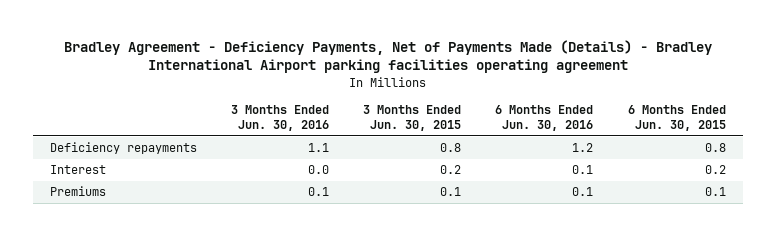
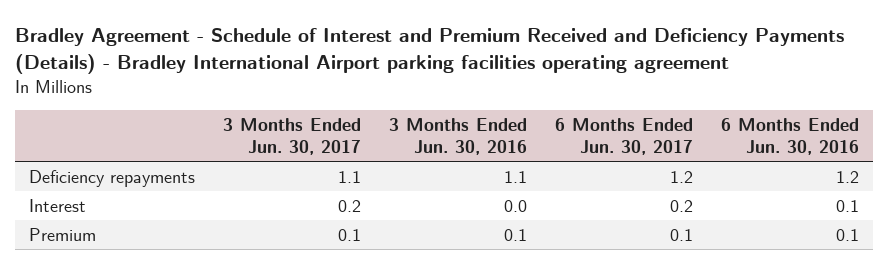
- Bradley Agreement - Deficiency Payments, Net of Payments Made (Details) - Bradley International Airport parking facilities operating agreement
+ Bradley Agreement - Schedule of Interest and Premium Received and Deficiency Payments (Details) - Bradley International Airport parking facilities operating agreement
- | 3 Months Ended Jun. 30, 2016 | 3 Months Ended Jun. 30, 2015 | 6 Months Ended Jun. 30, 2016 | 6 Months Ended Jun. 30, 2015
+ | 3 Months Ended Jun. 30, 2017 | 3 Months Ended Jun. 30, 2016 | 6 Months Ended Jun. 30, 2017 | 6 Months Ended Jun. 30, 2016
- Premiums | 0.1 | 0.1 | 0.1 | 0.1
+ Premium | 0.1 | 0.1 | 0.1 | 0.1

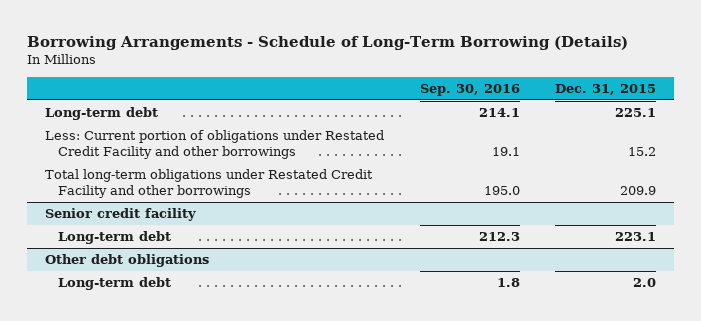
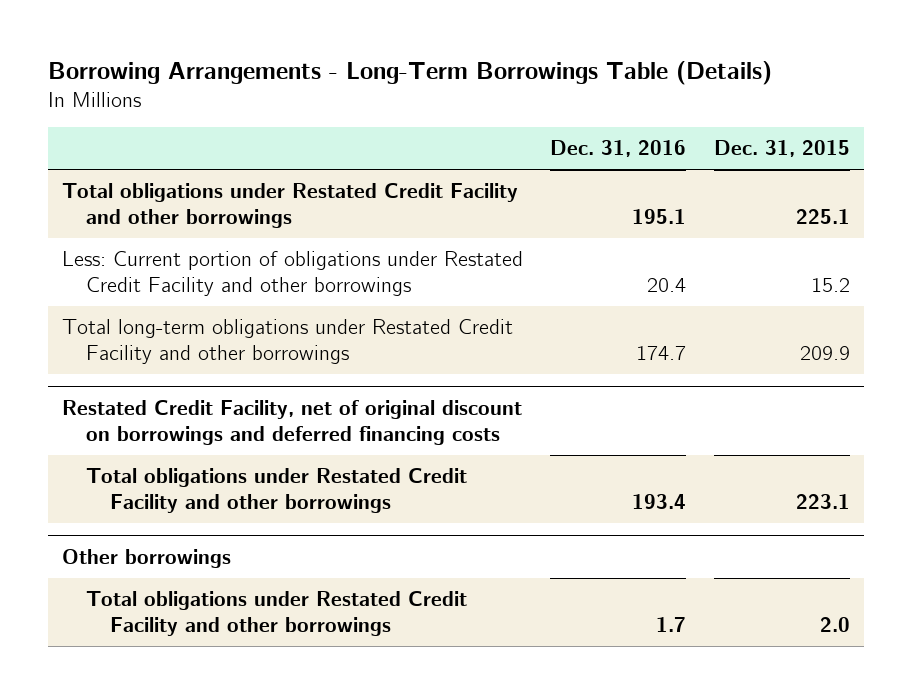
- Borrowing Arrangements - Schedule of Long-Term Borrowing (Details)
+ Borrowing Arrangements - Long-Term Borrowings Table (Details)
- | Sep. 30, 2016 | Dec. 31, 2015
+ | Dec. 31, 2016 | Dec. 31, 2015
- Long-term debt | 214.1 | 225.1
+ Total obligations under Restated Credit Facility and other borrowings | 195.1 | 225.1
- Senior credit facility
- Long-term debt | 212.3 | 223.1
- Other debt obligations
- Long-term debt | 1.8 | 2.0
+ Restated Credit Facility, net of original discount on borrowings and deferred financing costs
+ Total obligations under Restated Credit Facility and other borrowings | 193.4 | 223.1
+ Other borrowings
+ Total obligations under Restated Credit Facility and other borrowings | 1.7 | 2.0

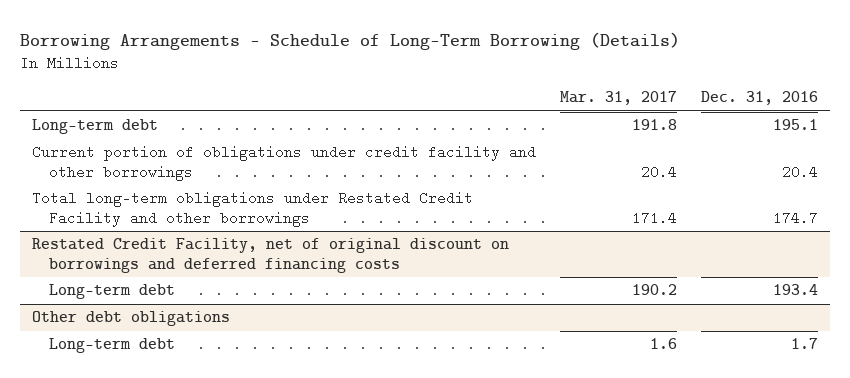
- Borrowing Arrangements - Long-Term Borrowings Table (Details)
+ Borrowing Arrangements - Schedule of Long-Term Borrowing (Details)
- | Dec. 31, 2016 | Dec. 31, 2015
+ | Mar. 31, 2017 | Dec. 31, 2016
- Total obligations under Restated Credit Facility and other borrowings | 195.1 | 225.1
- Less: Current portion of obligations under Restated Credit Facility and other borrowings | 20.4 | 15.2
+ Long-term debt | 191.8 | 195.1
+ Current portion of obligations under credit facility and other borrowings | 20.4 | 20.4
@ Restated Credit Facility, net of original discount on borrowings and deferred financing costs
- Total obligations under Restated Credit Facility and other borrowings | 193.4 | 223.1
- Other borrowings
- Total obligations under Restated Credit Facility and other borrowings | 1.7 | 2.0
@ Restated Credit Facility, net of original discount on borrowings and deferred financing costs
+ Long-term debt | 190.2 | 193.4
+ Other debt obligations
+ Long-term debt | 1.6 | 1.7

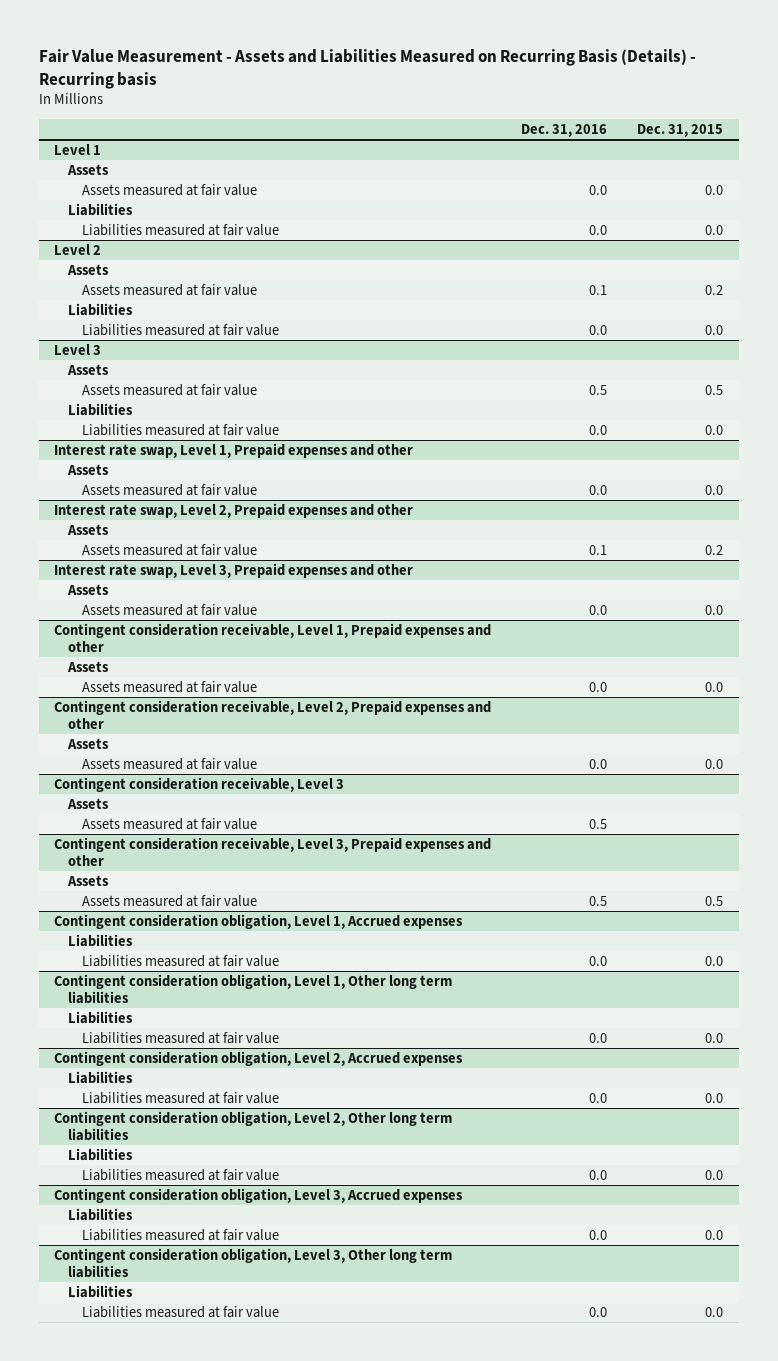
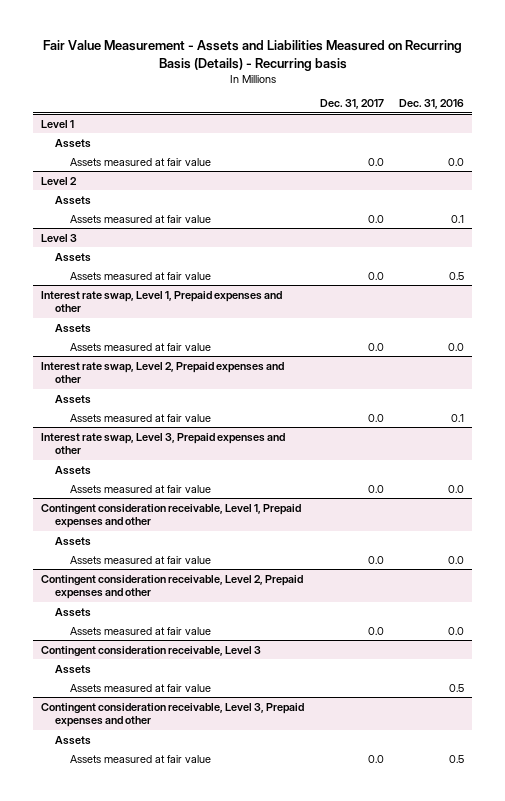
- | Dec. 31, 2016 | Dec. 31, 2015
+ | Dec. 31, 2017 | Dec. 31, 2016
@ Level 1
- Liabilities
- Liabilities measured at fair value | 0.0 | 0.0
@ Level 2
- Liabilities
- Liabilities measured at fair value | 0.0 | 0.0
@ Level 3
- Liabilities
- Liabilities measured at fair value | 0.0 | 0.0
- Contingent consideration obligation, Level 1, Accrued expenses
- Liabilities
- Liabilities measured at fair value | 0.0 | 0.0
- Contingent consideration obligation, Level 1, Other long term liabilities
- Liabilities
- Liabilities measured at fair value | 0.0 | 0.0
- Contingent consideration obligation, Level 2, Accrued expenses
- Liabilities
- Liabilities measured at fair value | 0.0 | 0.0
- Contingent consideration obligation, Level 2, Other long term liabilities
- Liabilities
- Liabilities measured at fair value | 0.0 | 0.0
- Contingent consideration obligation, Level 3, Accrued expenses
- Liabilities
- Liabilities measured at fair value | 0.0 | 0.0
- Contingent consideration obligation, Level 3, Other long term liabilities
- Liabilities
- Liabilities measured at fair value | 0.0 | 0.0

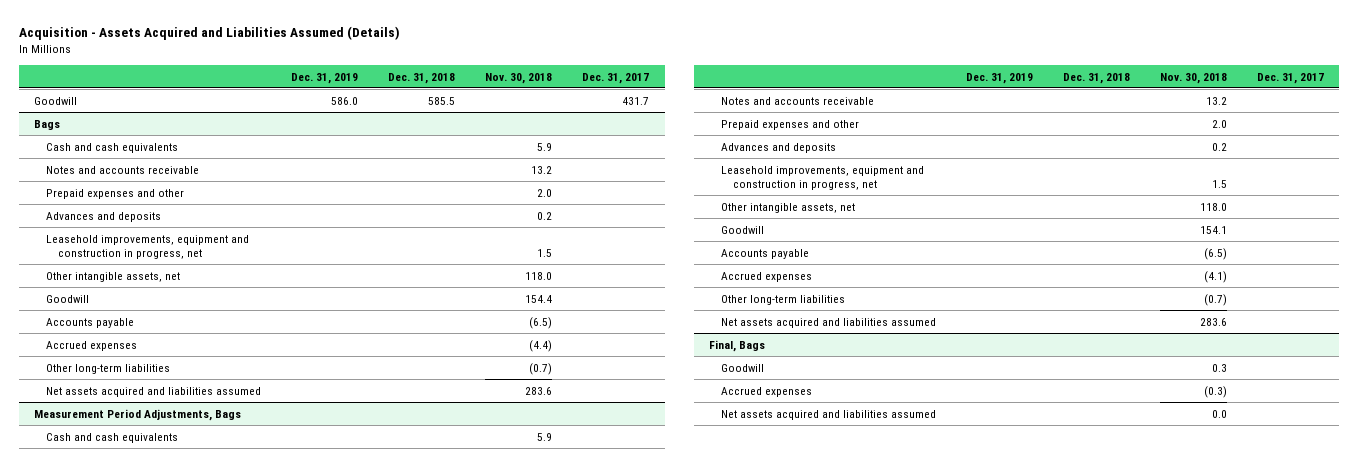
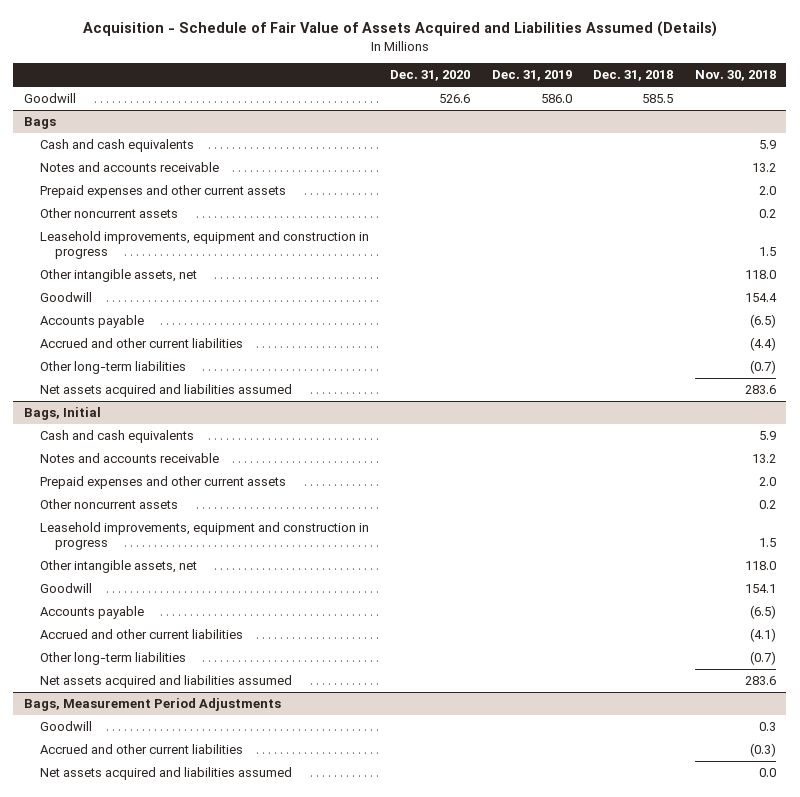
- Acquisition - Assets Acquired and Liabilities Assumed (Details)
+ Acquisition - Schedule of Fair Value of Assets Acquired and Liabilities Assumed (Details)
- | Dec. 31, 2019 | Dec. 31, 2018 | Nov. 30, 2018 | Dec. 31, 2017
+ | Dec. 31, 2020 | Dec. 31, 2019 | Dec. 31, 2018 | Nov. 30, 2018
@ Bags
- Prepaid expenses and other | | | 2.0 |
- Advances and deposits | | | 0.2 |
- Leasehold improvements, equipment and construction in progress, net | | | 1.5 |
+ Prepaid expenses and other current assets | | | | 2.0
+ Other noncurrent assets | | | | 0.2
+ Leasehold improvements, equipment and construction in progress | | | | 1.5
- Accrued expenses | | | (4.4) |
+ Accrued and other current liabilities | | | | (4.4)
- Measurement Period Adjustments, Bags
+ Bags, Initial
- Prepaid expenses and other | | | 2.0 |
- Advances and deposits | | | 0.2 |
- Leasehold improvements, equipment and construction in progress, net | | | 1.5 |
+ Prepaid expenses and other current assets | | | | 2.0
+ Other noncurrent assets | | | | 0.2
+ Leasehold improvements, equipment and construction in progress | | | | 1.5
- Accrued expenses | | | (4.1) |
+ Accrued and other current liabilities | | | | (4.1)
- Final, Bags
+ Bags, Measurement Period Adjustments
- Accrued expenses | | | (0.3) |
+ Accrued and other current liabilities | | | | (0.3)

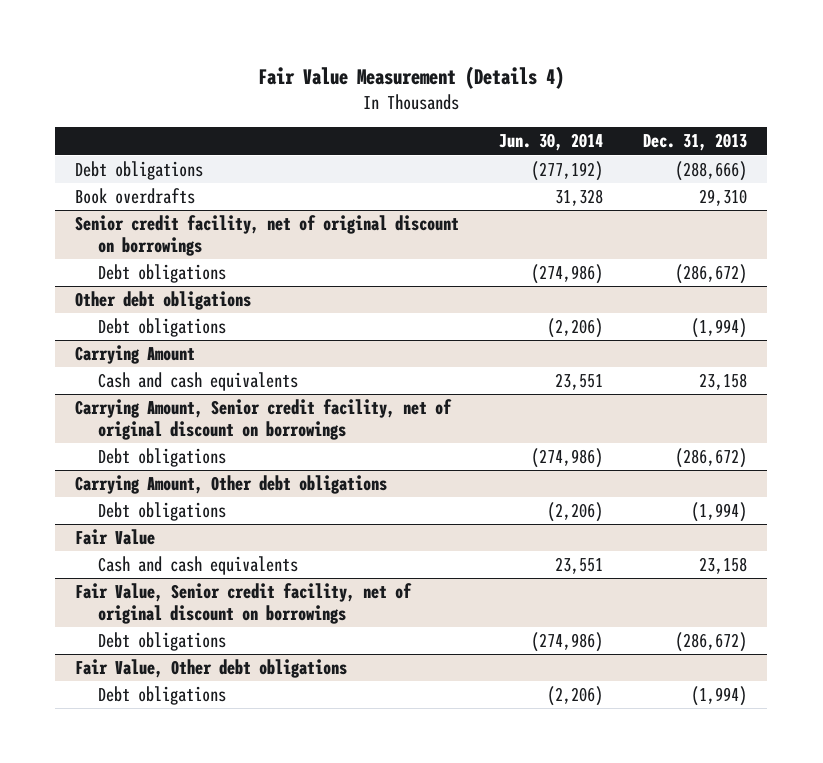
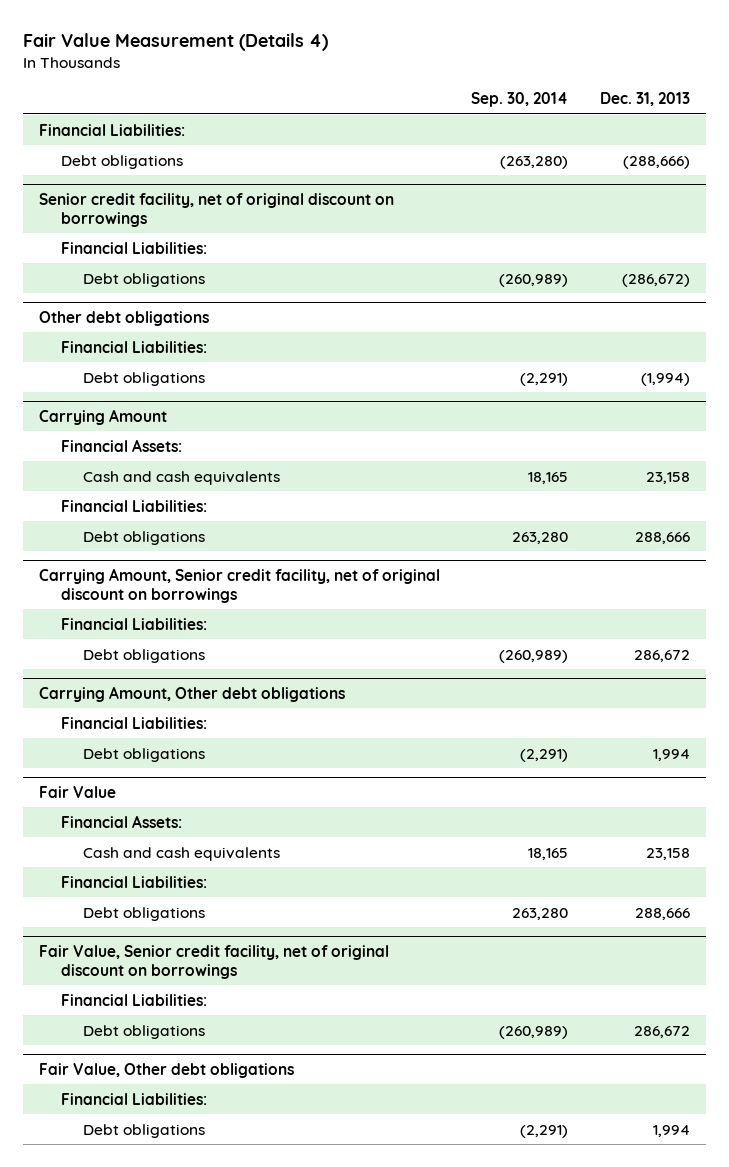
- | Jun. 30, 2014 | Dec. 31, 2013
+ | Sep. 30, 2014 | Dec. 31, 2013
+ Financial Liabilities:
- Book overdrafts | 31,328 | 29,310
@ Senior credit facility, net of original discount on borrowings
+ Financial Liabilities:
@ Other debt obligations
+ Financial Liabilities:
@ Carrying Amount
+ Financial Assets:
+ Financial Liabilities:
+ Debt obligations | 263,280 | 288,666
@ Carrying Amount, Senior credit facility, net of original discount on borrowings
- Debt obligations | (274,986) | (286,672)
+ Financial Liabilities:
+ Debt obligations | (260,989) | 286,672
@ Carrying Amount, Other debt obligations
- Debt obligations | (2,206) | (1,994)
+ Financial Liabilities:
+ Debt obligations | (2,291) | 1,994
@ Fair Value
+ Financial Assets:
+ Financial Liabilities:
+ Debt obligations | 263,280 | 288,666
@ Fair Value, Senior credit facility, net of original discount on borrowings
- Debt obligations | (274,986) | (286,672)
+ Financial Liabilities:
+ Debt obligations | (260,989) | 286,672
@ Fair Value, Other debt obligations
- Debt obligations | (2,206) | (1,994)
+ Financial Liabilities:
+ Debt obligations | (2,291) | 1,994

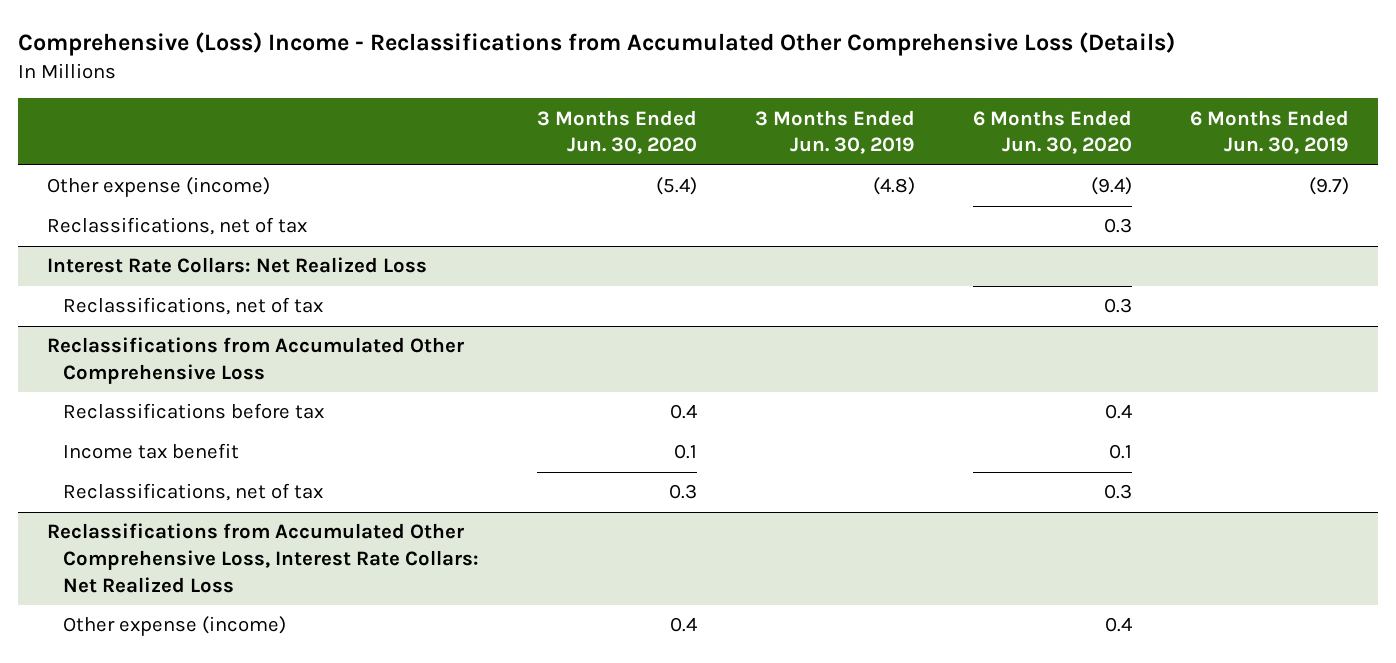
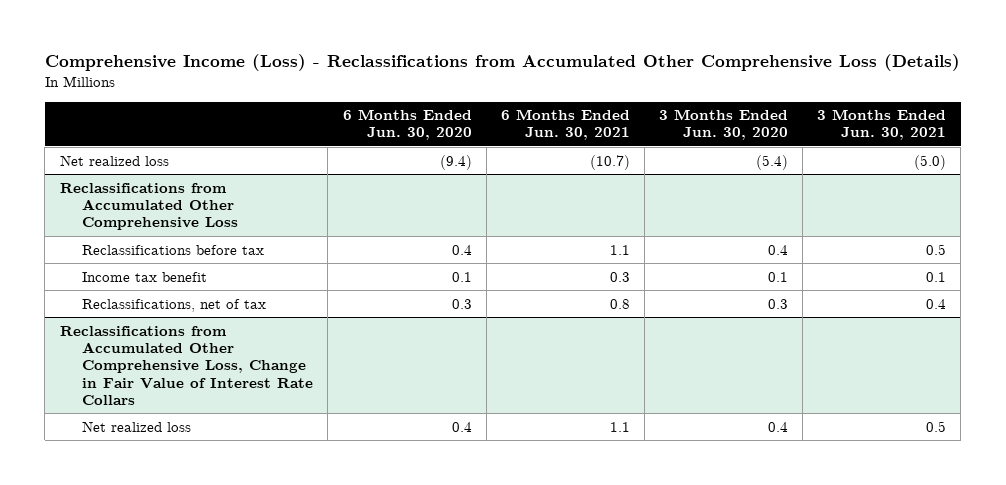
- Comprehensive (Loss) Income - Reclassifications from Accumulated Other Comprehensive Loss (Details)
+ Comprehensive Income (Loss) - Reclassifications from Accumulated Other Comprehensive Loss (Details)
- | 3 Months Ended Jun. 30, 2020 | 3 Months Ended Jun. 30, 2019 | 6 Months Ended Jun. 30, 2020 | 6 Months Ended Jun. 30, 2019
+ | 6 Months Ended Jun. 30, 2020 | 6 Months Ended Jun. 30, 2021 | 3 Months Ended Jun. 30, 2020 | 3 Months Ended Jun. 30, 2021
- Other expense (income) | (5.4) | (4.8) | (9.4) | (9.7)
- Reclassifications, net of tax | | | 0.3 |
- Interest Rate Collars: Net Realized Loss
- Reclassifications, net of tax | | | 0.3 |
+ Net realized loss | (9.4) | (10.7) | (5.4) | (5.0)
- Reclassifications from Accumulated Other Comprehensive Loss, Interest Rate Collars: Net Realized Loss
- Other expense (income) | 0.4 | | 0.4 |
+ Reclassifications from Accumulated Other Comprehensive Loss, Change in Fair Value of Interest Rate Collars
+ Net realized loss | 0.4 | 1.1 | 0.4 | 0.5

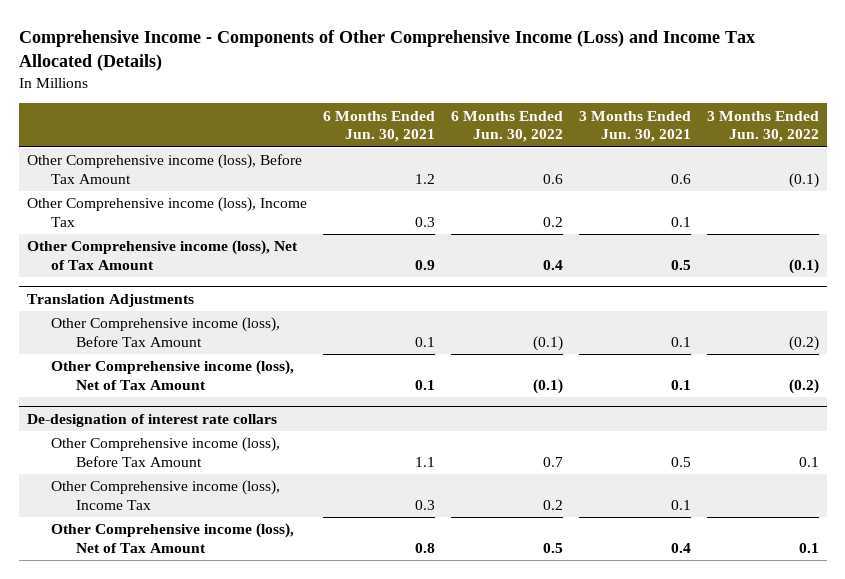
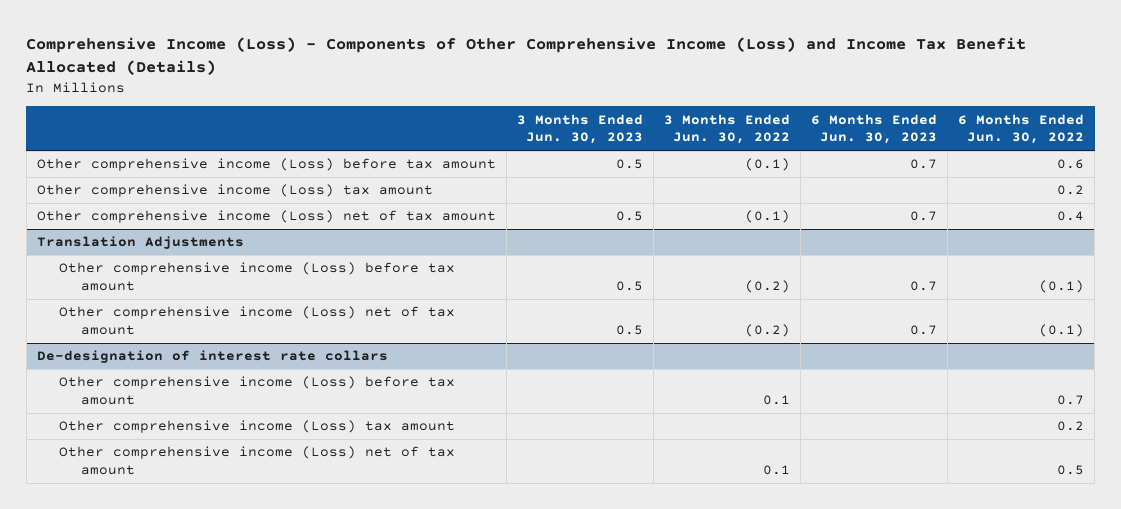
- Comprehensive Income - Components of Other Comprehensive Income (Loss) and Income Tax Allocated (Details)
+ Comprehensive Income (Loss) - Components of Other Comprehensive Income (Loss) and Income Tax Benefit Allocated (Details)
- | 6 Months Ended Jun. 30, 2021 | 6 Months Ended Jun. 30, 2022 | 3 Months Ended Jun. 30, 2021 | 3 Months Ended Jun. 30, 2022
+ | 3 Months Ended Jun. 30, 2023 | 3 Months Ended Jun. 30, 2022 | 6 Months Ended Jun. 30, 2023 | 6 Months Ended Jun. 30, 2022
- Other Comprehensive income (loss), Before Tax Amount | 1.2 | 0.6 | 0.6 | (0.1)
- Other Comprehensive income (loss), Income Tax | 0.3 | 0.2 | 0.1 |
- Other Comprehensive income (loss), Net of Tax Amount | 0.9 | 0.4 | 0.5 | (0.1)
+ Other comprehensive income (Loss) before tax amount | 0.5 | (0.1) | 0.7 | 0.6
+ Other comprehensive income (Loss) tax amount | | | | 0.2
+ Other comprehensive income (Loss) net of tax amount | 0.5 | (0.1) | 0.7 | 0.4
@ Translation Adjustments
- Other Comprehensive income (loss), Before Tax Amount | 0.1 | (0.1) | 0.1 | (0.2)
- Other Comprehensive income (loss), Net of Tax Amount | 0.1 | (0.1) | 0.1 | (0.2)
+ Other comprehensive income (Loss) before tax amount | 0.5 | (0.2) | 0.7 | (0.1)
+ Other comprehensive income (Loss) net of tax amount | 0.5 | (0.2) | 0.7 | (0.1)
@ De-designation of interest rate collars
- Other Comprehensive income (loss), Before Tax Amount | 1.1 | 0.7 | 0.5 | 0.1
- Other Comprehensive income (loss), Income Tax | 0.3 | 0.2 | 0.1 |
- Other Comprehensive income (loss), Net of Tax Amount | 0.8 | 0.5 | 0.4 | 0.1
+ Other comprehensive income (Loss) before tax amount | | 0.1 | | 0.7
+ Other comprehensive income (Loss) tax amount | | | | 0.2
+ Other comprehensive income (Loss) net of tax amount | | 0.1 | | 0.5

